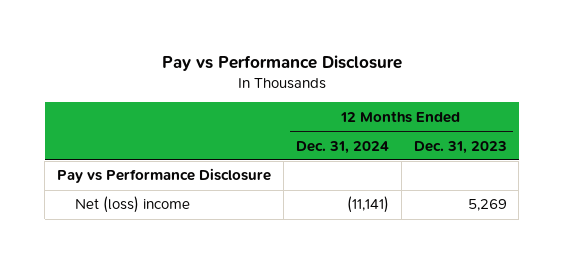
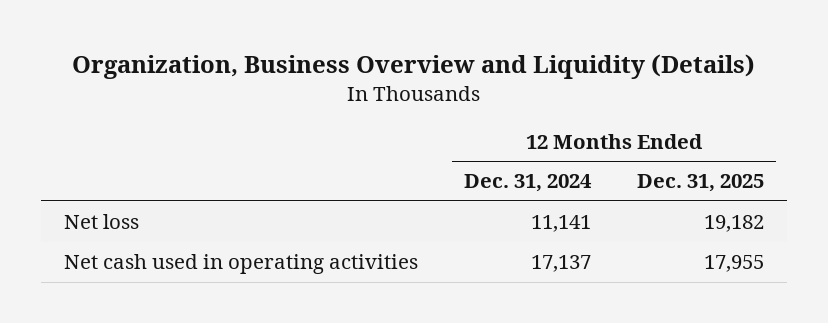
- Pay vs Performance Disclosure
+ Organization, Business Overview and Liquidity (Details)
- | 12 Months Ended Dec. 31, 2024 | 12 Months Ended Dec. 31, 2023
+ | 12 Months Ended Dec. 31, 2024 | 12 Months Ended Dec. 31, 2025
- Pay vs Performance Disclosure
- Net (loss) income | (11,141) | 5,269
+ Net loss | 11,141 | 19,182
+ Net cash used in operating activities | 17,137 | 17,955

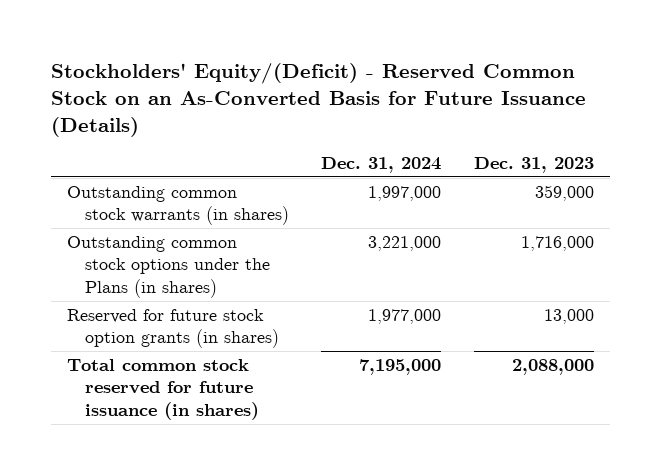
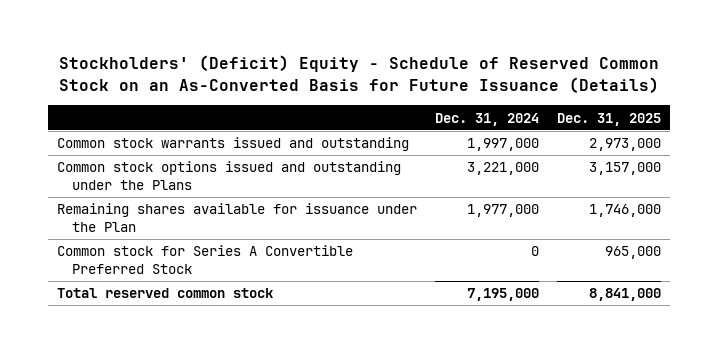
- Stockholders' Equity/(Deficit) - Reserved Common Stock on an As-Converted Basis for Future Issuance (Details)
+ Stockholders' (Deficit) Equity - Schedule of Reserved Common Stock on an As-Converted Basis for Future Issuance (Details)
- | Dec. 31, 2024 | Dec. 31, 2023
+ | Dec. 31, 2024 | Dec. 31, 2025
- Outstanding common stock warrants (in shares) | 1,997,000 | 359,000
- Outstanding common stock options under the Plans (in shares) | 3,221,000 | 1,716,000
- Reserved for future stock option grants (in shares) | 1,977,000 | 13,000
- Total common stock reserved for future issuance (in shares) | 7,195,000 | 2,088,000
+ Common stock warrants issued and outstanding | 1,997,000 | 2,973,000
+ Common stock options issued and outstanding under the Plans | 3,221,000 | 3,157,000
+ Remaining shares available for issuance under the Plan | 1,977,000 | 1,746,000
+ Common stock for Series A Convertible Preferred Stock | 0 | 965,000
+ Total reserved common stock | 7,195,000 | 8,841,000

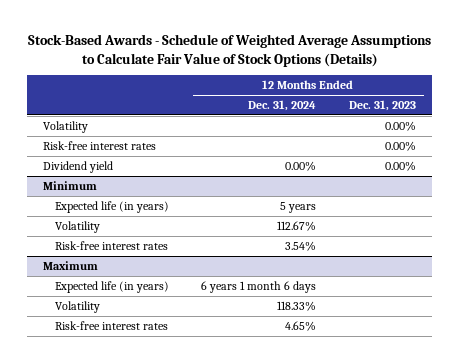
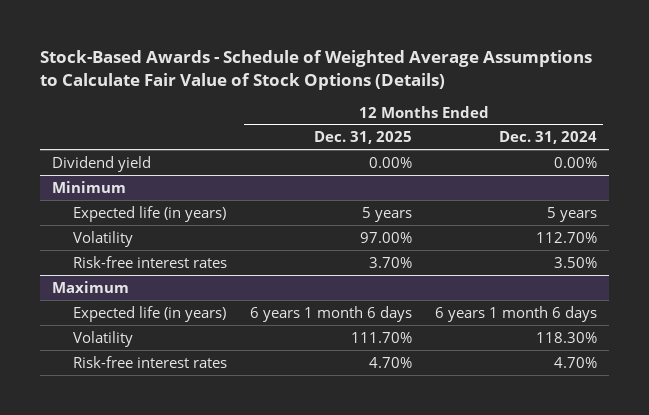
- | 12 Months Ended Dec. 31, 2024 | 12 Months Ended Dec. 31, 2023
+ | 12 Months Ended Dec. 31, 2025 | 12 Months Ended Dec. 31, 2024
- Volatility | | 0.00%
- Risk-free interest rates | | 0.00%
@ Minimum
- Volatility | 112.67% |
- Risk-free interest rates | 3.54% |
+ Volatility | 97.00% | 112.70%
+ Risk-free interest rates | 3.70% | 3.50%
@ Maximum
- Volatility | 118.33% |
- Risk-free interest rates | 4.65% |
+ Volatility | 111.70% | 118.30%
+ Risk-free interest rates | 4.70% | 4.70%

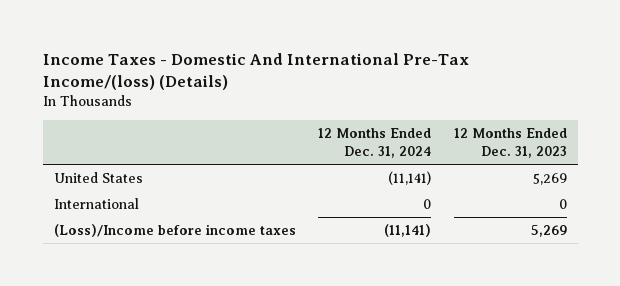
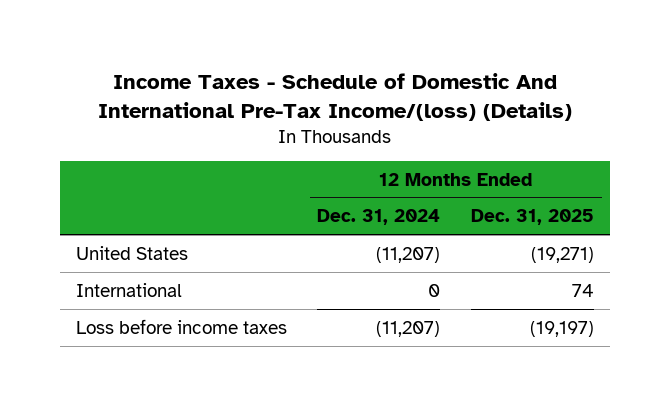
- Income Taxes - Domestic And International Pre-Tax Income/(loss) (Details)
+ Income Taxes - Schedule of Domestic And International Pre-Tax Income/(loss) (Details)
- | 12 Months Ended Dec. 31, 2024 | 12 Months Ended Dec. 31, 2023
+ | 12 Months Ended Dec. 31, 2024 | 12 Months Ended Dec. 31, 2025
- United States | (11,141) | 5,269
+ United States | (11,207) | (19,271)
- (Loss)/Income before income taxes | (11,141) | 5,269
+ Loss before income taxes | (11,207) | (19,197)

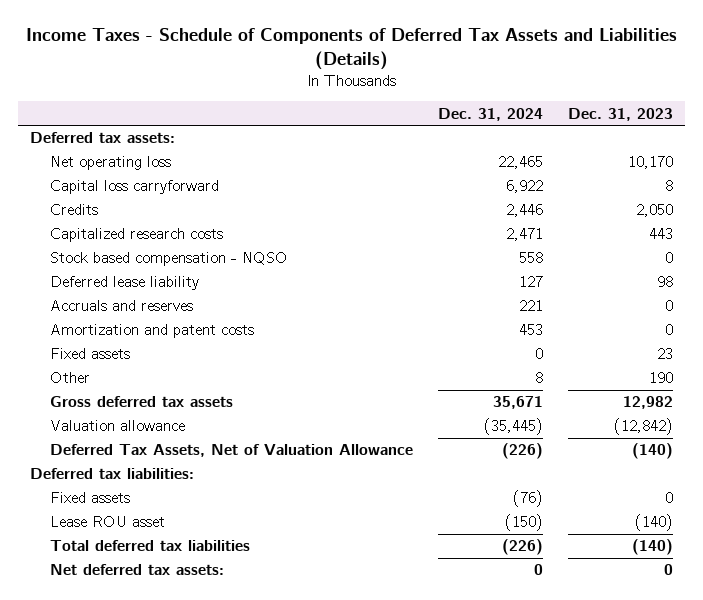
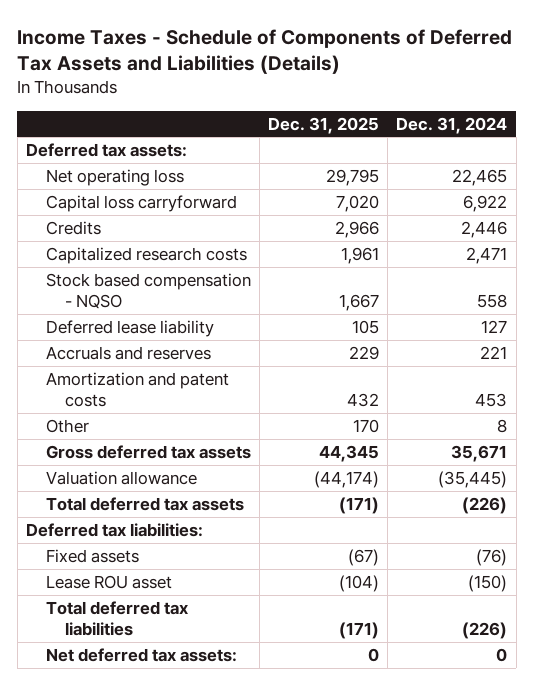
- | Dec. 31, 2024 | Dec. 31, 2023
+ | Dec. 31, 2025 | Dec. 31, 2024
- Fixed assets | 0 | 23
- Deferred Tax Assets, Net of Valuation Allowance | (226) | (140)
+ Total deferred tax assets | (171) | (226)

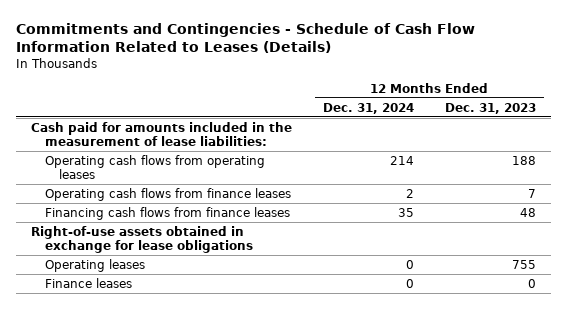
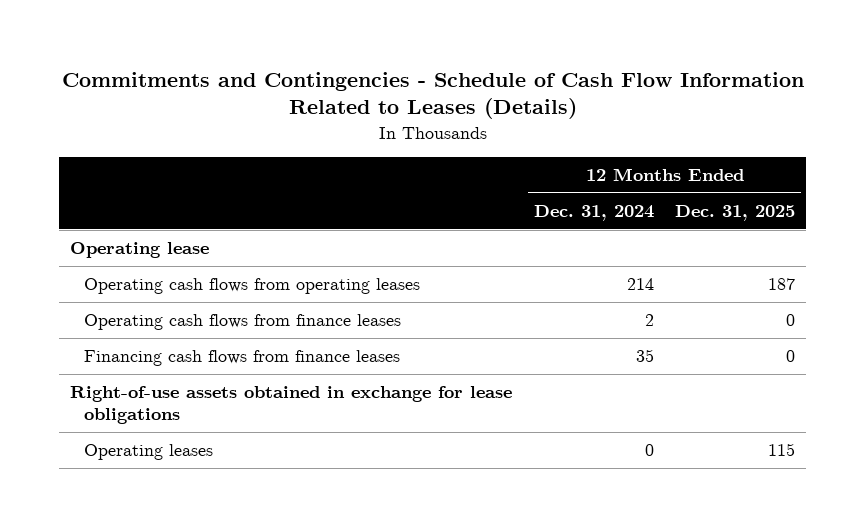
- | 12 Months Ended Dec. 31, 2024 | 12 Months Ended Dec. 31, 2023
+ | 12 Months Ended Dec. 31, 2024 | 12 Months Ended Dec. 31, 2025
- Cash paid for amounts included in the measurement of lease liabilities:
+ Operating lease
- Finance leases | 0 | 0

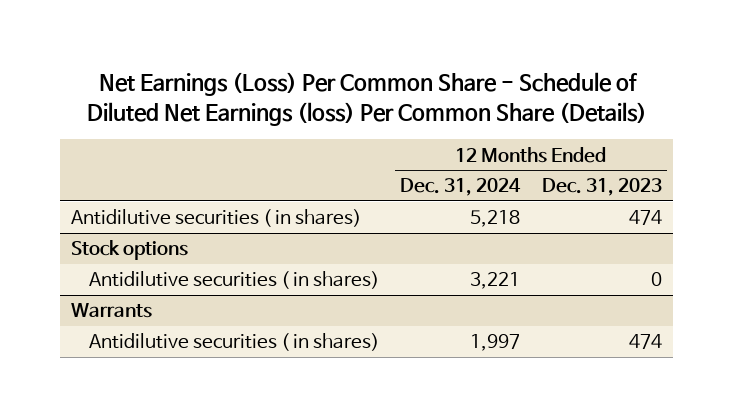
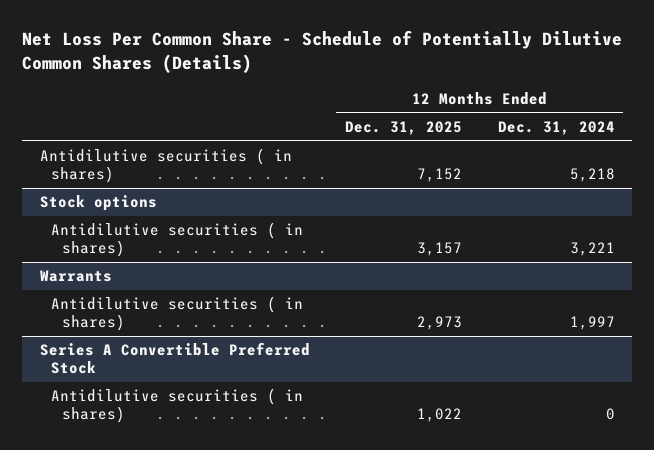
- Net Earnings (Loss) Per Common Share - Schedule of Diluted Net Earnings (loss) Per Common Share (Details)
+ Net Loss Per Common Share - Schedule of Potentially Dilutive Common Shares (Details)
- | 12 Months Ended Dec. 31, 2024 | 12 Months Ended Dec. 31, 2023
+ | 12 Months Ended Dec. 31, 2025 | 12 Months Ended Dec. 31, 2024
+ Series A Convertible Preferred Stock
+ Antidilutive securities ( in shares) | 1,022 | 0

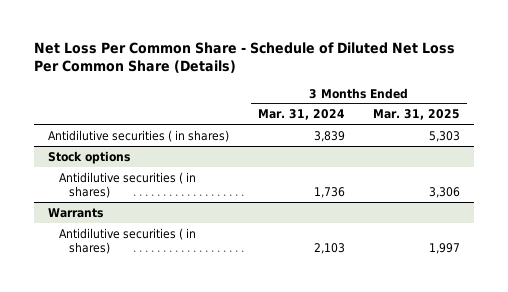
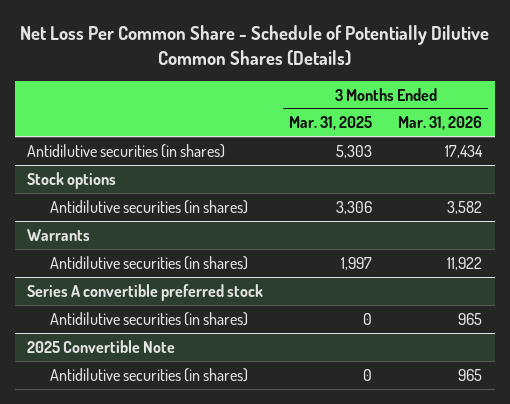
- Net Loss Per Common Share - Schedule of Diluted Net Loss Per Common Share (Details)
+ Net Loss Per Common Share - Schedule of Potentially Dilutive Common Shares (Details)
- | 3 Months Ended Mar. 31, 2024 | 3 Months Ended Mar. 31, 2025
+ | 3 Months Ended Mar. 31, 2025 | 3 Months Ended Mar. 31, 2026
- Antidilutive securities ( in shares) | 3,839 | 5,303
+ Antidilutive securities (in shares) | 5,303 | 17,434
@ Stock options
- Antidilutive securities ( in shares) | 1,736 | 3,306
+ Antidilutive securities (in shares) | 3,306 | 3,582
@ Warrants
- Antidilutive securities ( in shares) | 2,103 | 1,997
+ Antidilutive securities (in shares) | 1,997 | 11,922
+ Series A convertible preferred stock
+ Antidilutive securities (in shares) | 0 | 965
+ 2025 Convertible Note
+ Antidilutive securities (in shares) | 0 | 965

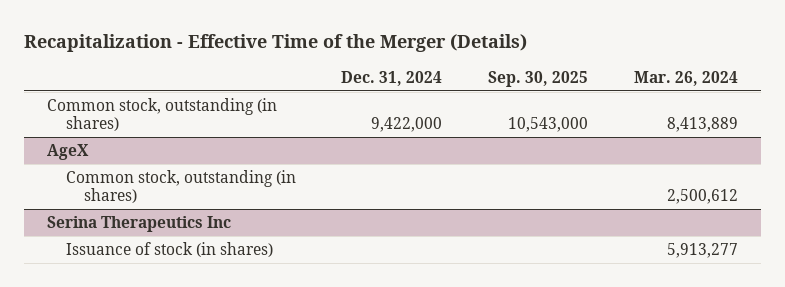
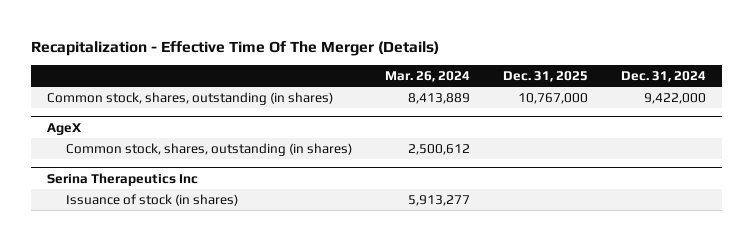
- Recapitalization - Effective Time of the Merger (Details)
+ Recapitalization - Effective Time Of The Merger (Details)
- | Dec. 31, 2024 | Sep. 30, 2025 | Mar. 26, 2024
+ | Mar. 26, 2024 | Dec. 31, 2025 | Dec. 31, 2024
- Common stock, outstanding (in shares) | 9,422,000 | 10,543,000 | 8,413,889
+ Common stock, shares, outstanding (in shares) | 8,413,889 | 10,767,000 | 9,422,000
@ AgeX
- Common stock, outstanding (in shares) | | | 2,500,612
+ Common stock, shares, outstanding (in shares) | 2,500,612 | |

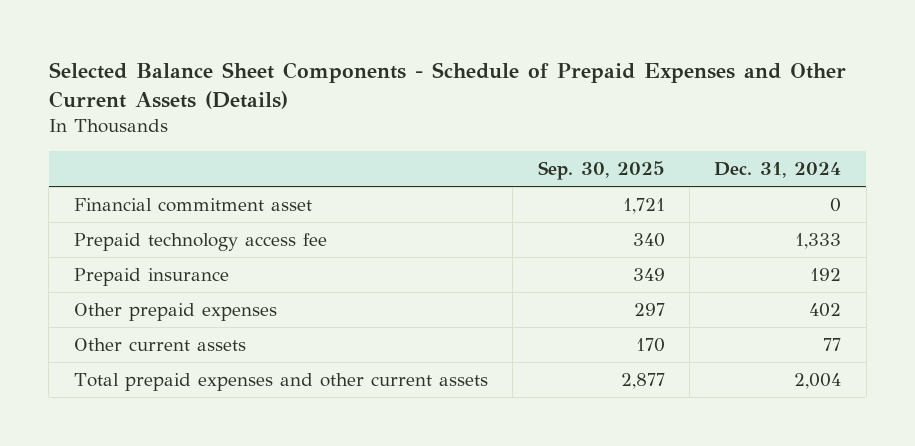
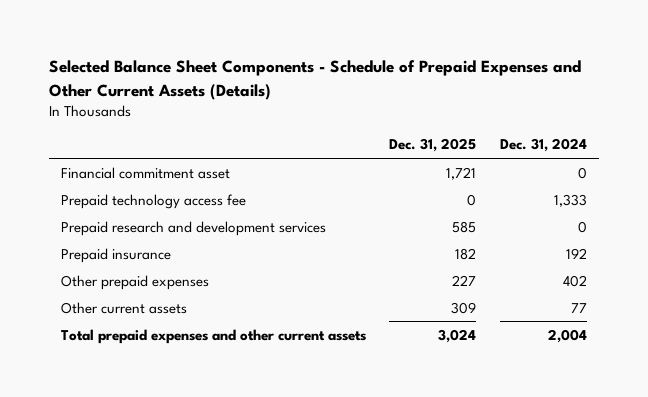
- | Sep. 30, 2025 | Dec. 31, 2024
+ | Dec. 31, 2025 | Dec. 31, 2024
+ Prepaid research and development services | 585 | 0

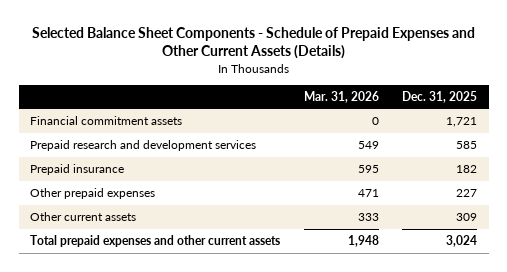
- | Dec. 31, 2025 | Dec. 31, 2024
+ | Mar. 31, 2026 | Dec. 31, 2025
- Financial commitment asset | 1,721 | 0
- Prepaid technology access fee | 0 | 1,333
+ Financial commitment assets | 0 | 1,721

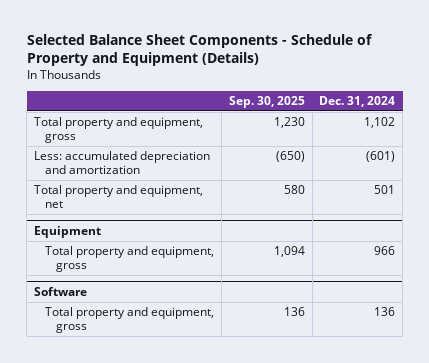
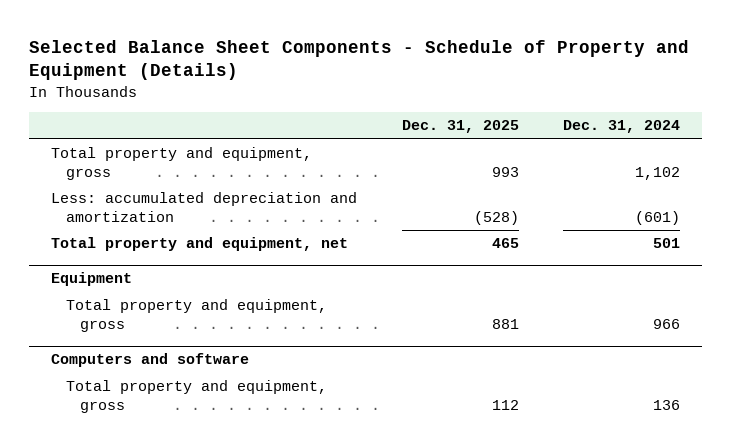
- | Sep. 30, 2025 | Dec. 31, 2024
+ | Dec. 31, 2025 | Dec. 31, 2024
- Software
+ Computers and software

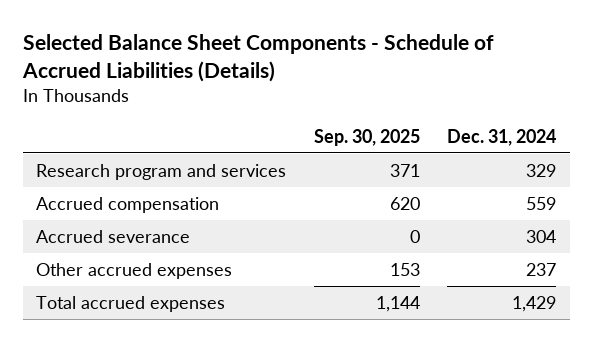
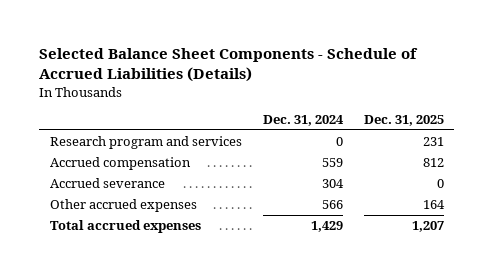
- | Sep. 30, 2025 | Dec. 31, 2024
+ | Dec. 31, 2024 | Dec. 31, 2025
- Research program and services | 371 | 329
+ Research program and services | 0 | 231
- Other accrued expenses | 153 | 237
+ Other accrued expenses | 566 | 164

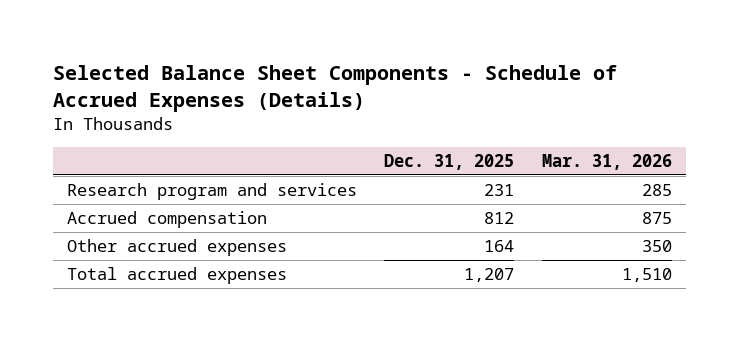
- Selected Balance Sheet Components - Schedule of Accrued Liabilities (Details)
+ Selected Balance Sheet Components - Schedule of Accrued Expenses (Details)
- | Dec. 31, 2024 | Dec. 31, 2025
+ | Dec. 31, 2025 | Mar. 31, 2026
- Accrued severance | 304 | 0

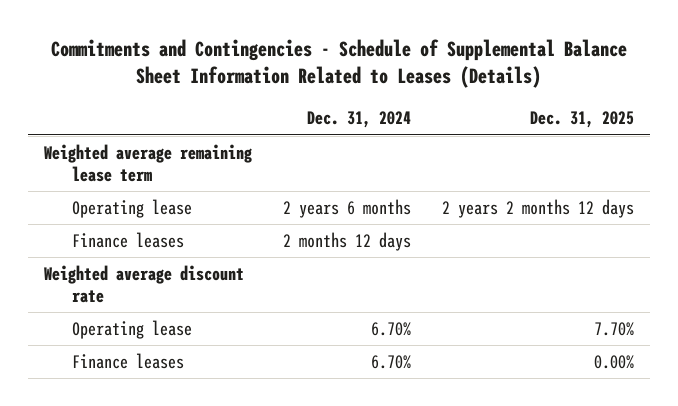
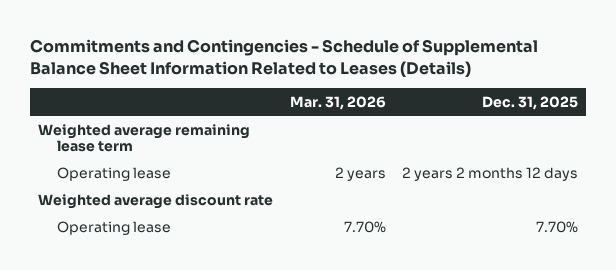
- | Dec. 31, 2024 | Dec. 31, 2025
+ | Mar. 31, 2026 | Dec. 31, 2025
- Finance leases | 2 months 12 days |
- Finance leases | 6.70% | 0.00%

